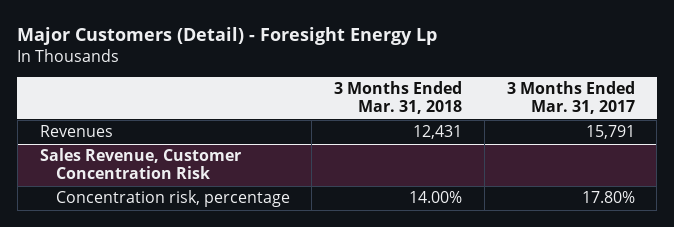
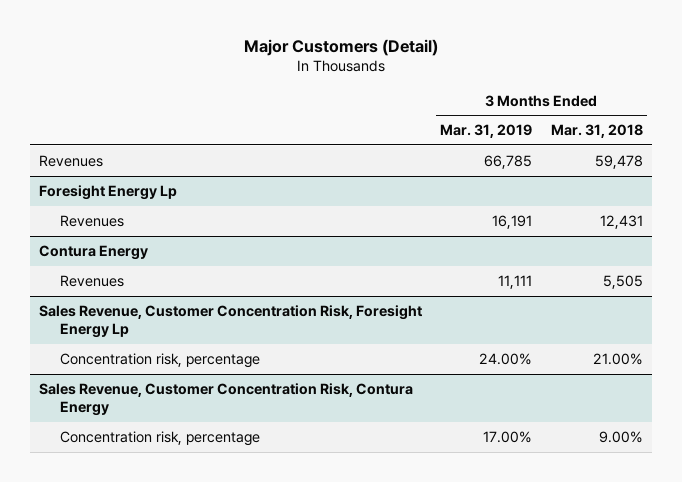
- Major Customers (Detail) - Foresight Energy Lp
+ Major Customers (Detail)
- | 3 Months Ended Mar. 31, 2018 | 3 Months Ended Mar. 31, 2017
+ | 3 Months Ended Mar. 31, 2019 | 3 Months Ended Mar. 31, 2018
+ Revenues | 66,785 | 59,478
+ Foresight Energy Lp
- Sales Revenue, Customer Concentration Risk
- Concentration risk, percentage | 14.00% | 17.80%
+ Contura Energy
+ Revenues | 11,111 | 5,505
+ Sales Revenue, Customer Concentration Risk, Foresight Energy Lp
+ Concentration risk, percentage | 24.00% | 21.00%
+ Sales Revenue, Customer Concentration Risk, Contura Energy
+ Concentration risk, percentage | 17.00% | 9.00%

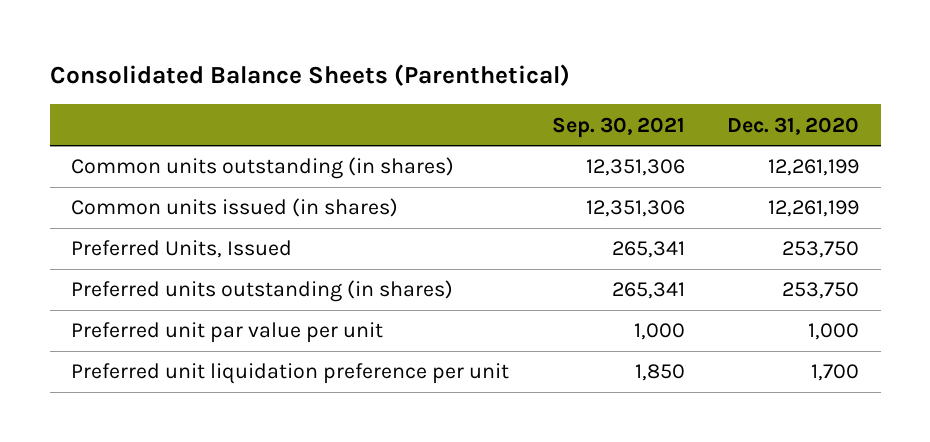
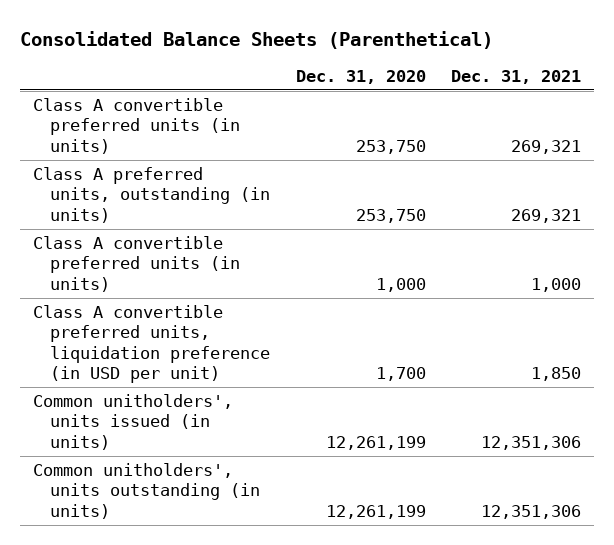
- | Sep. 30, 2021 | Dec. 31, 2020
+ | Dec. 31, 2020 | Dec. 31, 2021
- Common units outstanding (in shares) | 12,351,306 | 12,261,199
- Common units issued (in shares) | 12,351,306 | 12,261,199
- Preferred Units, Issued | 265,341 | 253,750
- Preferred units outstanding (in shares) | 265,341 | 253,750
- Preferred unit par value per unit | 1,000 | 1,000
- Preferred unit liquidation preference per unit | 1,850 | 1,700
+ Class A convertible preferred units (in units) | 253,750 | 269,321
+ Class A preferred units, outstanding (in units) | 253,750 | 269,321
+ Class A convertible preferred units (in units) | 1,000 | 1,000
+ Class A convertible preferred units, liquidation preference (in USD per unit) | 1,700 | 1,850
+ Common unitholders', units issued (in units) | 12,261,199 | 12,351,306
+ Common unitholders', units outstanding (in units) | 12,261,199 | 12,351,306

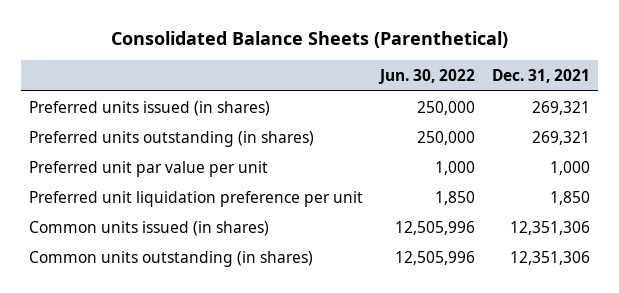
- | Dec. 31, 2020 | Dec. 31, 2021
+ | Jun. 30, 2022 | Dec. 31, 2021
- Class A convertible preferred units (in units) | 253,750 | 269,321
- Class A preferred units, outstanding (in units) | 253,750 | 269,321
- Class A convertible preferred units (in units) | 1,000 | 1,000
- Class A convertible preferred units, liquidation preference (in USD per unit) | 1,700 | 1,850
- Common unitholders', units issued (in units) | 12,261,199 | 12,351,306
- Common unitholders', units outstanding (in units) | 12,261,199 | 12,351,306
+ Preferred units issued (in shares) | 250,000 | 269,321
+ Preferred units outstanding (in shares) | 250,000 | 269,321
+ Preferred unit par value per unit | 1,000 | 1,000
+ Preferred unit liquidation preference per unit | 1,850 | 1,850
+ Common units issued (in shares) | 12,505,996 | 12,351,306
+ Common units outstanding (in shares) | 12,505,996 | 12,351,306

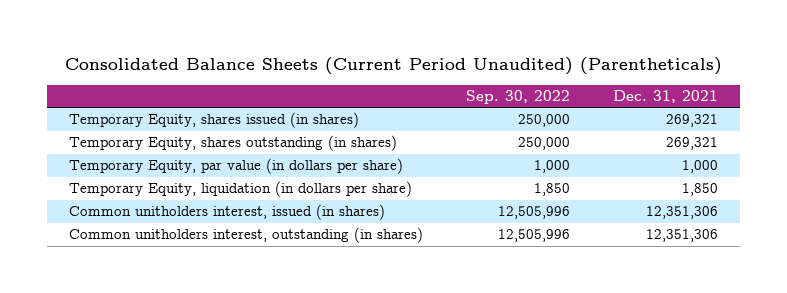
- Consolidated Balance Sheets (Parenthetical)
+ Consolidated Balance Sheets (Current Period Unaudited) (Parentheticals)
- | Jun. 30, 2022 | Dec. 31, 2021
+ | Sep. 30, 2022 | Dec. 31, 2021
- Preferred units issued (in shares) | 250,000 | 269,321
- Preferred units outstanding (in shares) | 250,000 | 269,321
- Preferred unit par value per unit | 1,000 | 1,000
- Preferred unit liquidation preference per unit | 1,850 | 1,850
- Common units issued (in shares) | 12,505,996 | 12,351,306
- Common units outstanding (in shares) | 12,505,996 | 12,351,306
+ Temporary Equity, shares issued (in shares) | 250,000 | 269,321
+ Temporary Equity, shares outstanding (in shares) | 250,000 | 269,321
+ Temporary Equity, par value (in dollars per share) | 1,000 | 1,000
+ Temporary Equity, liquidation (in dollars per share) | 1,850 | 1,850
+ Common unitholders interest, issued (in shares) | 12,505,996 | 12,351,306
+ Common unitholders interest, outstanding (in shares) | 12,505,996 | 12,351,306

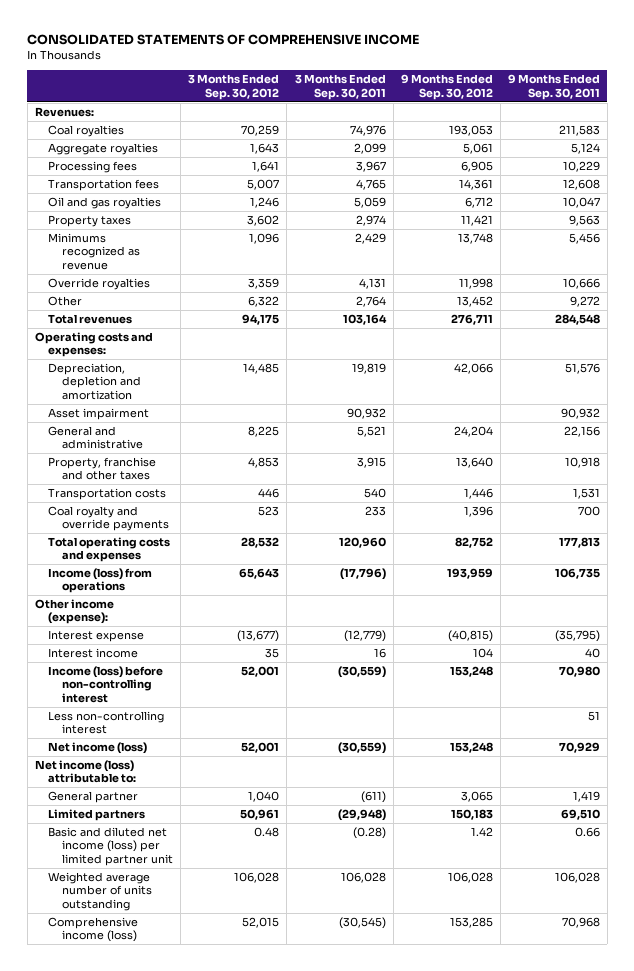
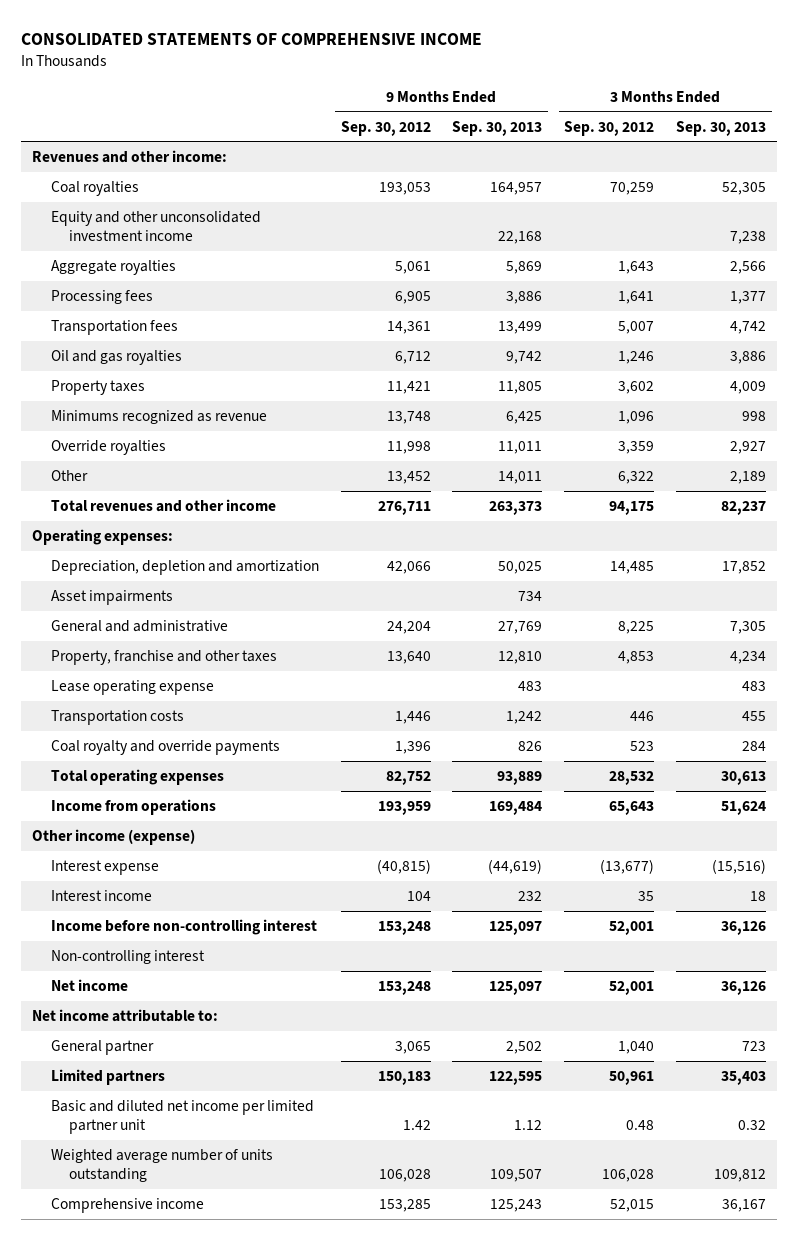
- | 3 Months Ended Sep. 30, 2012 | 3 Months Ended Sep. 30, 2011 | 9 Months Ended Sep. 30, 2012 | 9 Months Ended Sep. 30, 2011
+ | 9 Months Ended Sep. 30, 2012 | 9 Months Ended Sep. 30, 2013 | 3 Months Ended Sep. 30, 2012 | 3 Months Ended Sep. 30, 2013
- Revenues:
+ Revenues and other income:
+ Equity and other unconsolidated investment income | | 22,168 | | 7,238
- Total revenues | 94,175 | 103,164 | 276,711 | 284,548
- Operating costs and expenses:
+ Total revenues and other income | 276,711 | 263,373 | 94,175 | 82,237
+ Operating expenses:
- Asset impairment | | 90,932 | | 90,932
+ Asset impairments | | 734 | |
+ Lease operating expense | | 483 | | 483
- Total operating costs and expenses | 28,532 | 120,960 | 82,752 | 177,813
- Income (loss) from operations | 65,643 | (17,796) | 193,959 | 106,735
- Other income (expense):
+ Total operating expenses | 82,752 | 93,889 | 28,532 | 30,613
+ Income from operations | 193,959 | 169,484 | 65,643 | 51,624
+ Other income (expense)
- Income (loss) before non-controlling interest | 52,001 | (30,559) | 153,248 | 70,980
- Less non-controlling interest | | | | 51
- Net income (loss) | 52,001 | (30,559) | 153,248 | 70,929
- Net income (loss) attributable to:
+ Income before non-controlling interest | 153,248 | 125,097 | 52,001 | 36,126
+ Non-controlling interest
+ Net income | 153,248 | 125,097 | 52,001 | 36,126
+ Net income attributable to:
- Basic and diluted net income (loss) per limited partner unit | 0.48 | (0.28) | 1.42 | 0.66
+ Basic and diluted net income per limited partner unit | 1.42 | 1.12 | 0.48 | 0.32
- Comprehensive income (loss) | 52,015 | (30,545) | 153,285 | 70,968
+ Comprehensive income | 153,285 | 125,243 | 52,015 | 36,167

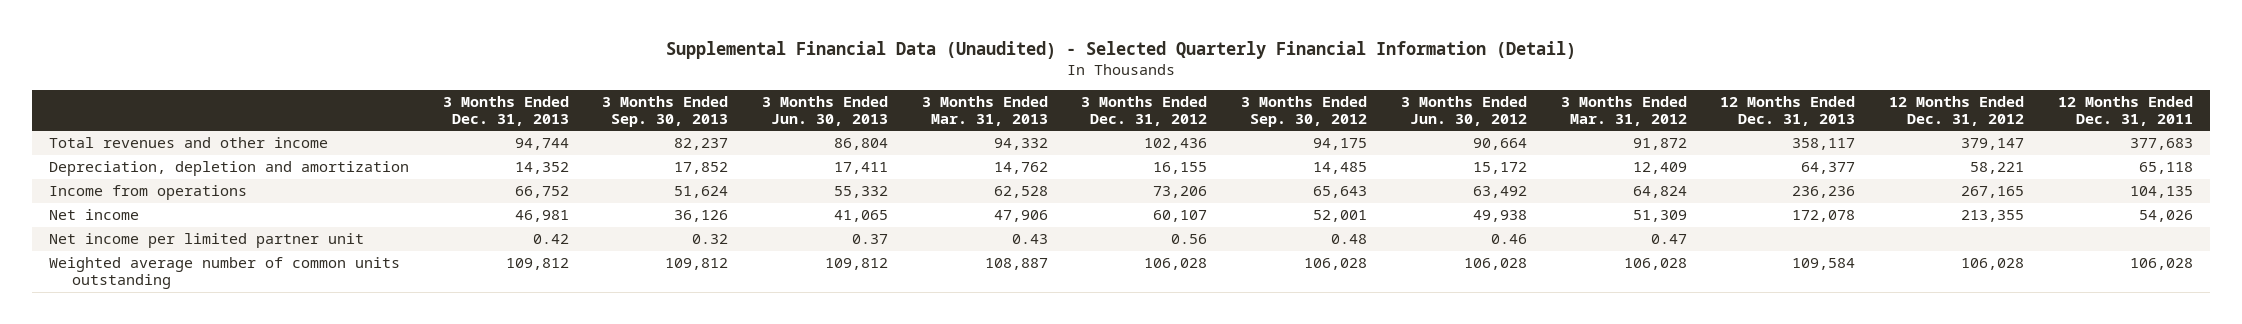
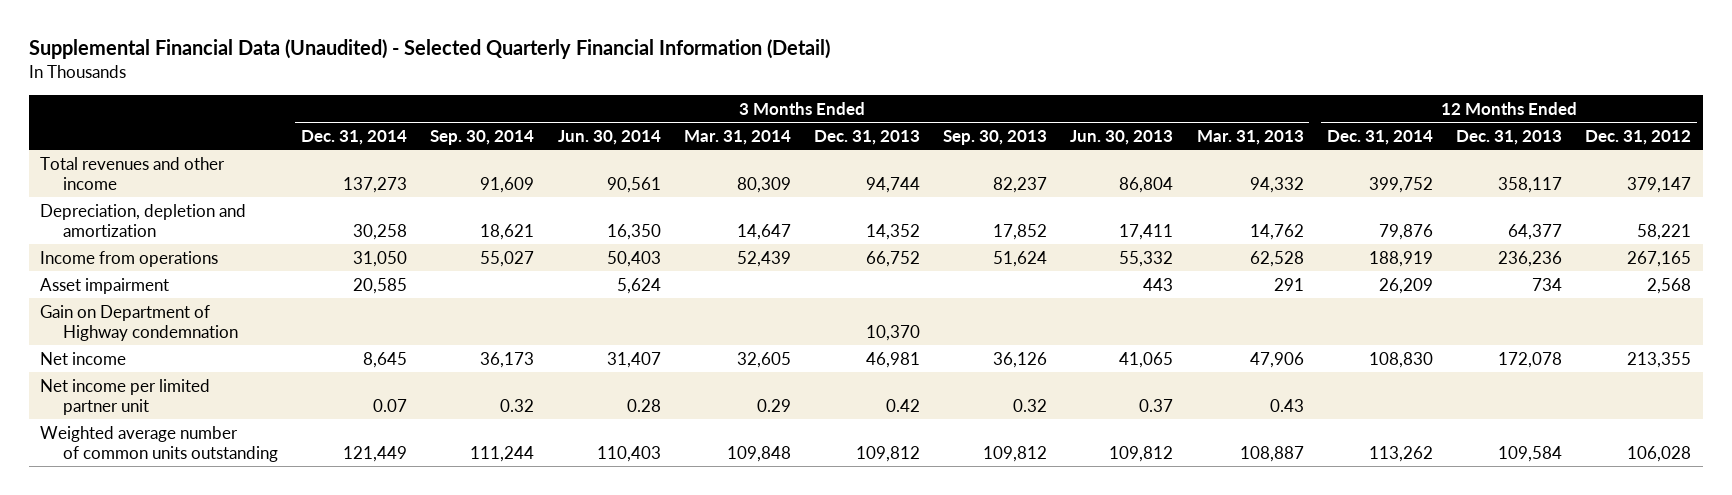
- | 3 Months Ended Dec. 31, 2013 | 3 Months Ended Sep. 30, 2013 | 3 Months Ended Jun. 30, 2013 | 3 Months Ended Mar. 31, 2013 | 3 Months Ended Dec. 31, 2012 | 3 Months Ended Sep. 30, 2012 | 3 Months Ended Jun. 30, 2012 | 3 Months Ended Mar. 31, 2012 | 12 Months Ended Dec. 31, 2013 | 12 Months Ended Dec. 31, 2012 | 12 Months Ended Dec. 31, 2011
+ | 3 Months Ended Dec. 31, 2014 | 3 Months Ended Sep. 30, 2014 | 3 Months Ended Jun. 30, 2014 | 3 Months Ended Mar. 31, 2014 | 3 Months Ended Dec. 31, 2013 | 3 Months Ended Sep. 30, 2013 | 3 Months Ended Jun. 30, 2013 | 3 Months Ended Mar. 31, 2013 | 12 Months Ended Dec. 31, 2014 | 12 Months Ended Dec. 31, 2013 | 12 Months Ended Dec. 31, 2012
+ Asset impairment | 20,585 | | 5,624 | | | | 443 | 291 | 26,209 | 734 | 2,568
+ Gain on Department of Highway condemnation | | | | | 10,370 | | | | | |

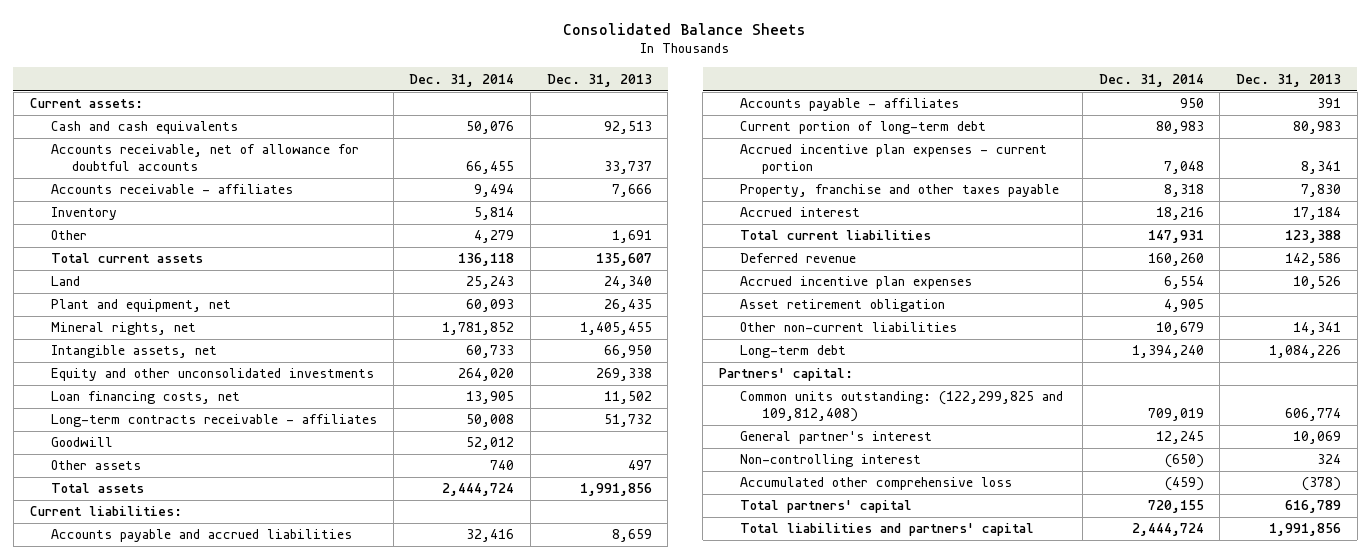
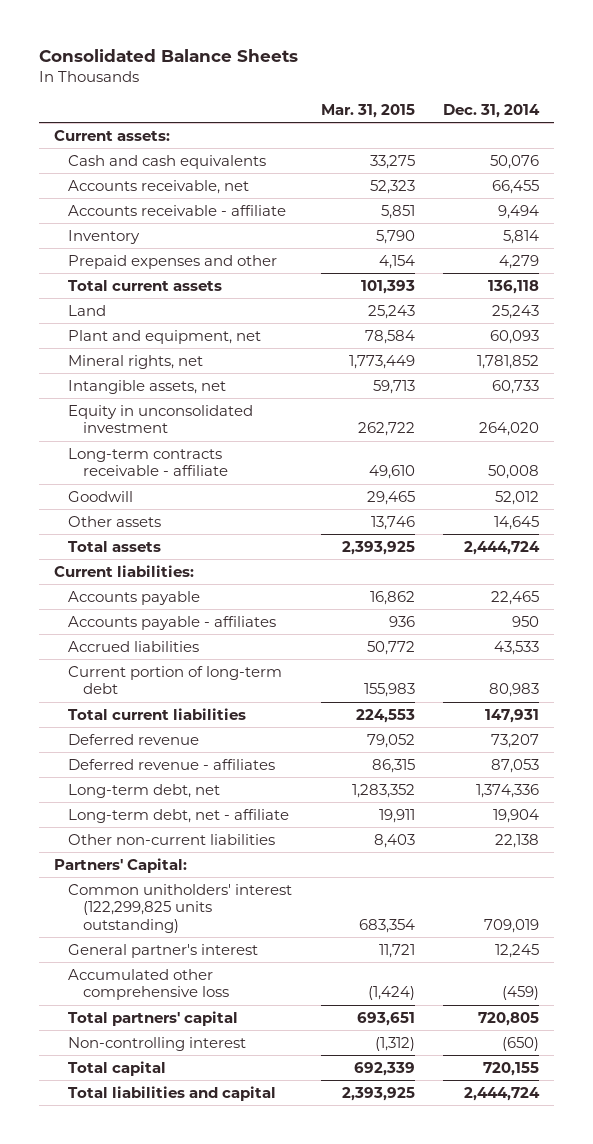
- | Dec. 31, 2014 | Dec. 31, 2013
+ | Mar. 31, 2015 | Dec. 31, 2014
- Accounts receivable, net of allowance for doubtful accounts | 66,455 | 33,737
- Accounts receivable - affiliates | 9,494 | 7,666
+ Accounts receivable, net | 52,323 | 66,455
+ Accounts receivable - affiliate | 5,851 | 9,494
- Other | 4,279 | 1,691
+ Prepaid expenses and other | 4,154 | 4,279
- Equity and other unconsolidated investments | 264,020 | 269,338
- Loan financing costs, net | 13,905 | 11,502
- Long-term contracts receivable - affiliates | 50,008 | 51,732
+ Equity in unconsolidated investment | 262,722 | 264,020
+ Long-term contracts receivable - affiliate | 49,610 | 50,008
- Other assets | 740 | 497
+ Other assets | 13,746 | 14,645
- Accounts payable and accrued liabilities | 32,416 | 8,659
+ Accounts payable | 16,862 | 22,465
+ Accrued liabilities | 50,772 | 43,533
- Accrued incentive plan expenses - current portion | 7,048 | 8,341
- Property, franchise and other taxes payable | 8,318 | 7,830
- Accrued interest | 18,216 | 17,184
- Deferred revenue | 160,260 | 142,586
- Accrued incentive plan expenses | 6,554 | 10,526
- Asset retirement obligation | 4,905 |
- Other non-current liabilities | 10,679 | 14,341
- Long-term debt | 1,394,240 | 1,084,226
- Partners' capital:
- Common units outstanding: (122,299,825 and 109,812,408) | 709,019 | 606,774
+ Deferred revenue | 79,052 | 73,207
+ Deferred revenue - affiliates | 86,315 | 87,053
+ Long-term debt, net | 1,283,352 | 1,374,336
+ Long-term debt, net - affiliate | 19,911 | 19,904
+ Other non-current liabilities | 8,403 | 22,138
+ Partners' Capital:
+ Common unitholders' interest (122,299,825 units outstanding) | 683,354 | 709,019
- Total partners' capital | 720,155 | 616,789
- Total liabilities and partners' capital | 2,444,724 | 1,991,856
+ Total partners' capital | 693,651 | 720,805
moved down: Non-controlling interest | (1,312) | (650)
+ Total capital | 692,339 | 720,155
+ Total liabilities and capital | 2,393,925 | 2,444,724

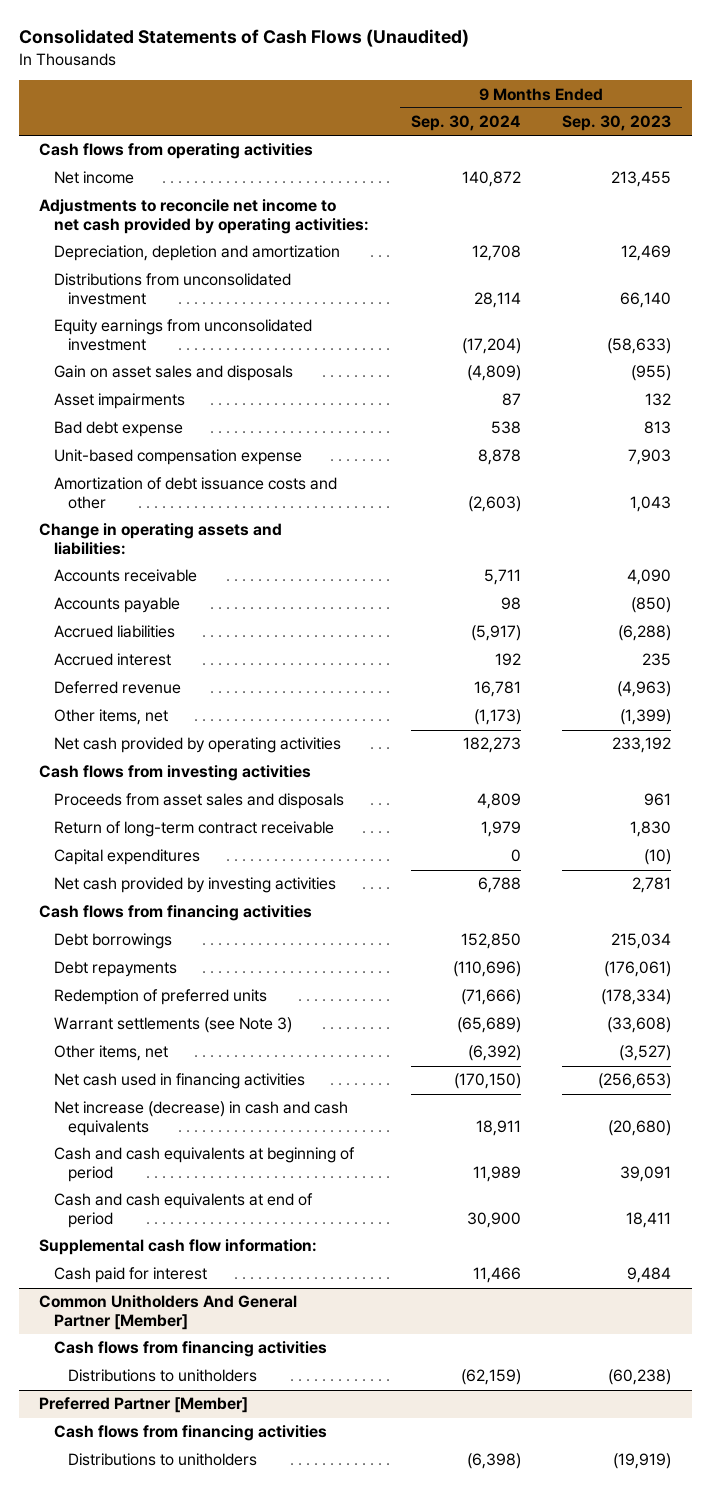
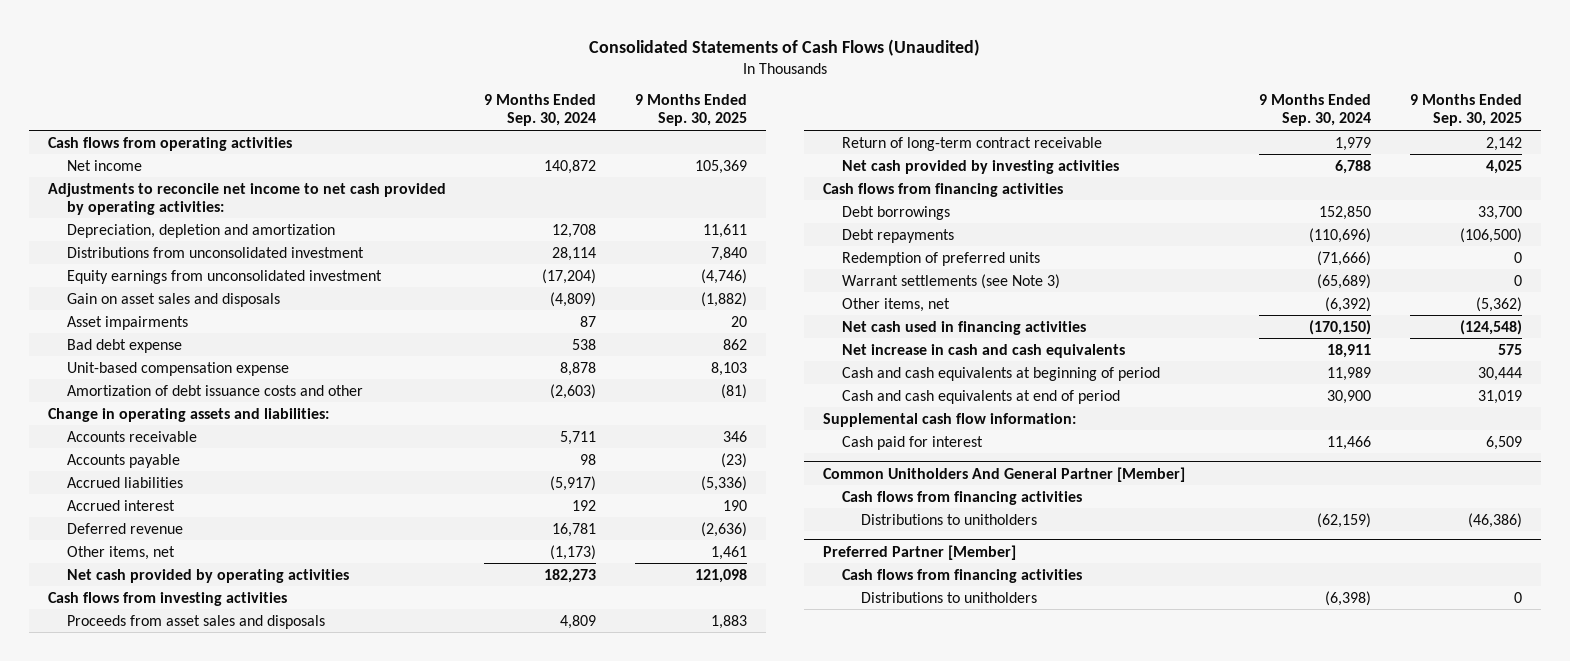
- | 9 Months Ended Sep. 30, 2024 | 9 Months Ended Sep. 30, 2023
+ | 9 Months Ended Sep. 30, 2024 | 9 Months Ended Sep. 30, 2025
- Capital expenditures | 0 | (10)
- Net increase (decrease) in cash and cash equivalents | 18,911 | (20,680)
+ Net increase in cash and cash equivalents | 18,911 | 575

